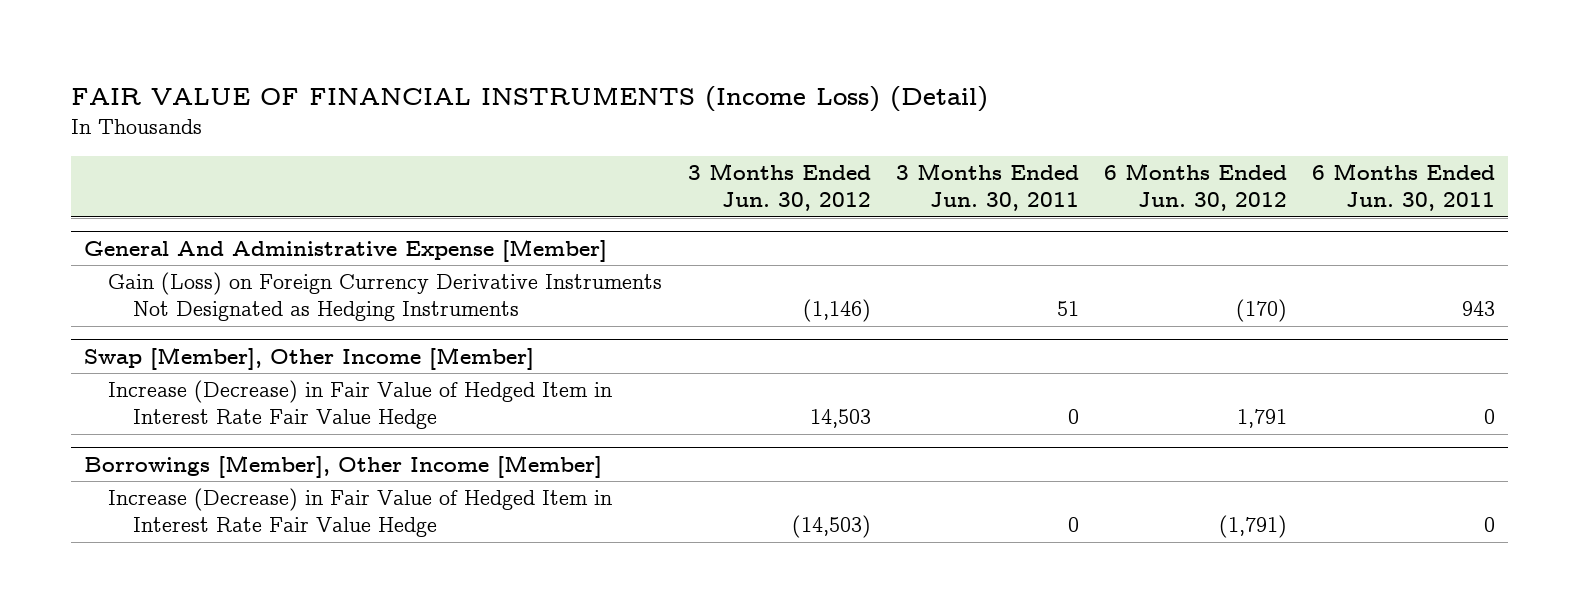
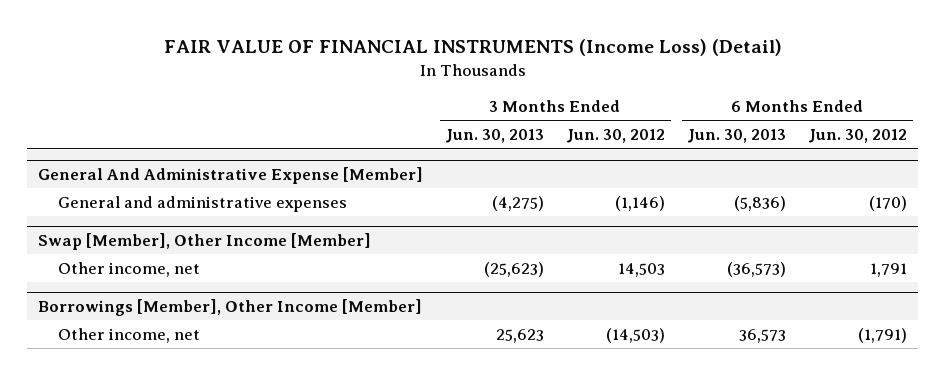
- | 3 Months Ended Jun. 30, 2012 | 3 Months Ended Jun. 30, 2011 | 6 Months Ended Jun. 30, 2012 | 6 Months Ended Jun. 30, 2011
+ | 3 Months Ended Jun. 30, 2013 | 3 Months Ended Jun. 30, 2012 | 6 Months Ended Jun. 30, 2013 | 6 Months Ended Jun. 30, 2012
@ General And Administrative Expense [Member]
- Gain (Loss) on Foreign Currency Derivative Instruments Not Designated as Hedging Instruments | (1,146) | 51 | (170) | 943
+ General and administrative expenses | (4,275) | (1,146) | (5,836) | (170)
@ Swap [Member], Other Income [Member]
- Increase (Decrease) in Fair Value of Hedged Item in Interest Rate Fair Value Hedge | 14,503 | 0 | 1,791 | 0
+ Other income, net | (25,623) | 14,503 | (36,573) | 1,791
@ Borrowings [Member], Other Income [Member]
- Increase (Decrease) in Fair Value of Hedged Item in Interest Rate Fair Value Hedge | (14,503) | 0 | (1,791) | 0
+ Other income, net | 25,623 | (14,503) | 36,573 | (1,791)

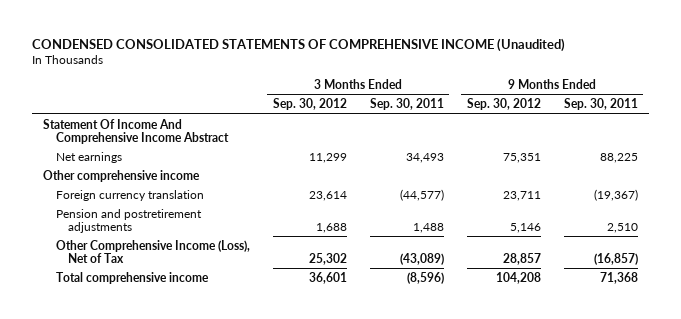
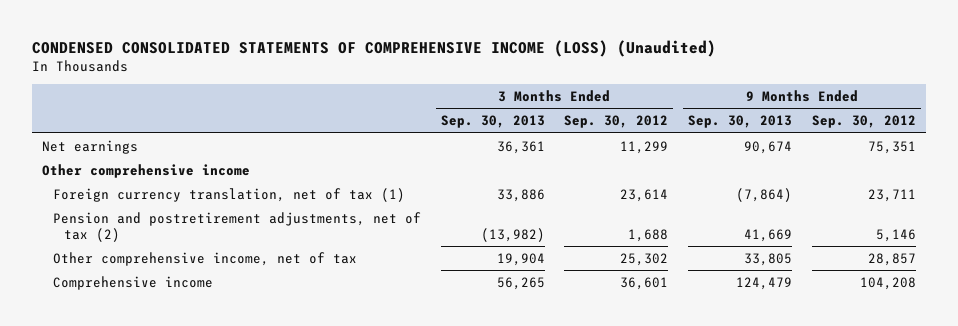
- CONDENSED CONSOLIDATED STATEMENTS OF COMPREHENSIVE INCOME (Unaudited)
+ CONDENSED CONSOLIDATED STATEMENTS OF COMPREHENSIVE INCOME (LOSS) (Unaudited)
- | 3 Months Ended Sep. 30, 2012 | 3 Months Ended Sep. 30, 2011 | 9 Months Ended Sep. 30, 2012 | 9 Months Ended Sep. 30, 2011
+ | 3 Months Ended Sep. 30, 2013 | 3 Months Ended Sep. 30, 2012 | 9 Months Ended Sep. 30, 2013 | 9 Months Ended Sep. 30, 2012
- Statement Of Income And Comprehensive Income Abstract
- Foreign currency translation | 23,614 | (44,577) | 23,711 | (19,367)
- Pension and postretirement adjustments | 1,688 | 1,488 | 5,146 | 2,510
- Other Comprehensive Income (Loss), Net of Tax | 25,302 | (43,089) | 28,857 | (16,857)
- Total comprehensive income | 36,601 | (8,596) | 104,208 | 71,368
+ Foreign currency translation, net of tax (1) | 33,886 | 23,614 | (7,864) | 23,711
+ Pension and postretirement adjustments, net of tax (2) | (13,982) | 1,688 | 41,669 | 5,146
+ Other comprehensive income, net of tax | 19,904 | 25,302 | 33,805 | 28,857
+ Comprehensive income | 56,265 | 36,601 | 124,479 | 104,208

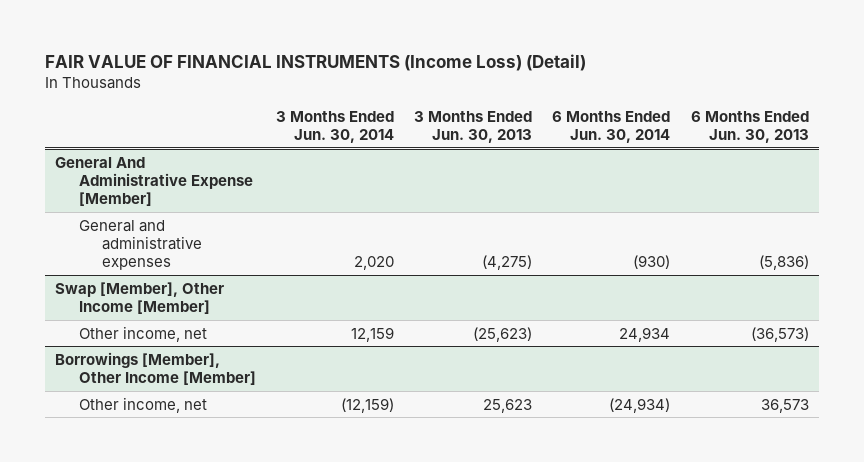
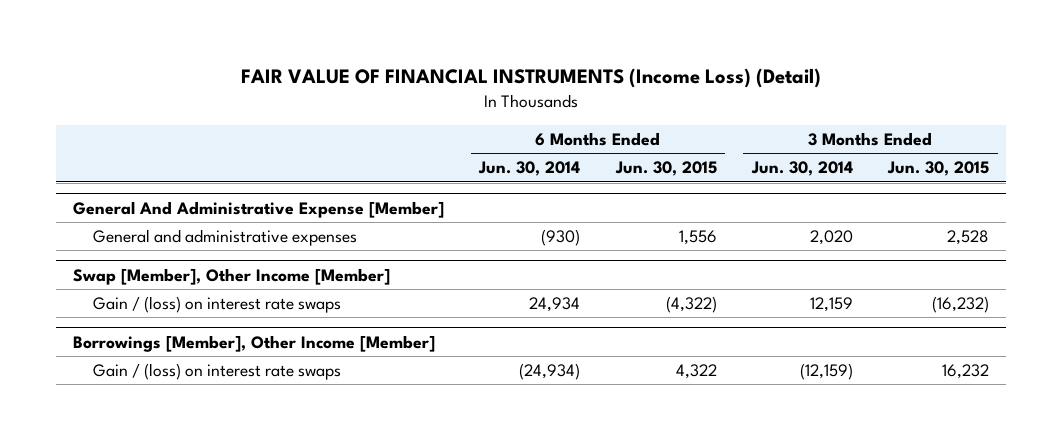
- | 3 Months Ended Jun. 30, 2014 | 3 Months Ended Jun. 30, 2013 | 6 Months Ended Jun. 30, 2014 | 6 Months Ended Jun. 30, 2013
+ | 6 Months Ended Jun. 30, 2014 | 6 Months Ended Jun. 30, 2015 | 3 Months Ended Jun. 30, 2014 | 3 Months Ended Jun. 30, 2015
@ Swap [Member], Other Income [Member]
- Other income, net | 12,159 | (25,623) | 24,934 | (36,573)
+ Gain / (loss) on interest rate swaps | 24,934 | (4,322) | 12,159 | (16,232)
@ Borrowings [Member], Other Income [Member]
- Other income, net | (12,159) | 25,623 | (24,934) | 36,573
+ Gain / (loss) on interest rate swaps | (24,934) | 4,322 | (12,159) | 16,232

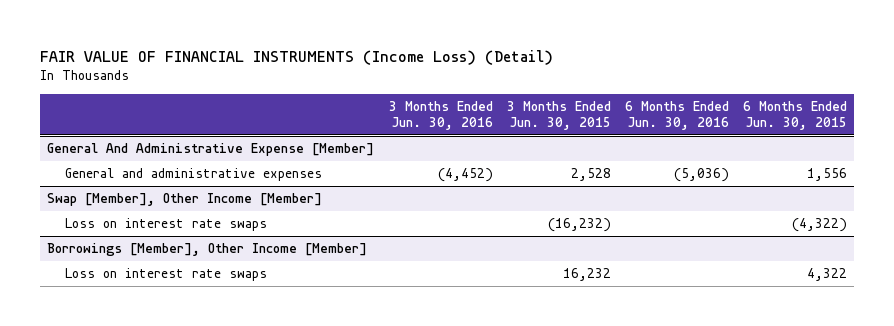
- | 6 Months Ended Jun. 30, 2014 | 6 Months Ended Jun. 30, 2015 | 3 Months Ended Jun. 30, 2014 | 3 Months Ended Jun. 30, 2015
+ | 3 Months Ended Jun. 30, 2016 | 3 Months Ended Jun. 30, 2015 | 6 Months Ended Jun. 30, 2016 | 6 Months Ended Jun. 30, 2015
@ Swap [Member], Other Income [Member]
- Gain / (loss) on interest rate swaps | 24,934 | (4,322) | 12,159 | (16,232)
+ Loss on interest rate swaps | | (16,232) | | (4,322)
@ Borrowings [Member], Other Income [Member]
- Gain / (loss) on interest rate swaps | (24,934) | 4,322 | (12,159) | 16,232
+ Loss on interest rate swaps | | 16,232 | | 4,322

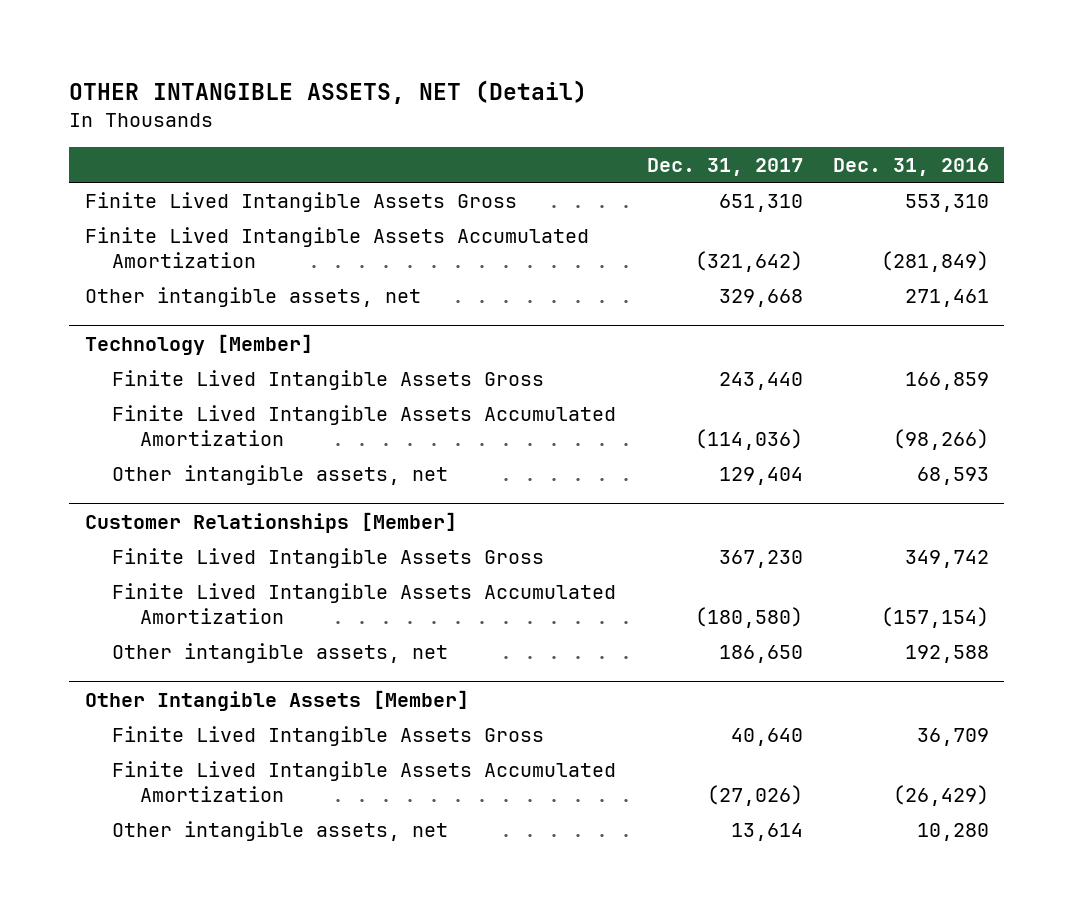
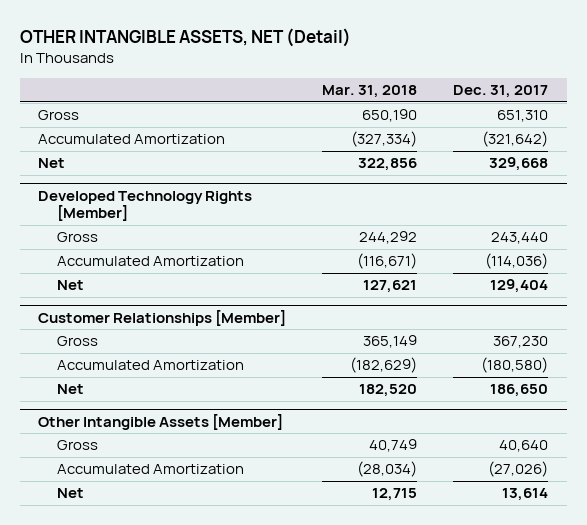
- | Dec. 31, 2017 | Dec. 31, 2016
+ | Mar. 31, 2018 | Dec. 31, 2017
- Finite Lived Intangible Assets Gross | 651,310 | 553,310
- Finite Lived Intangible Assets Accumulated Amortization | (321,642) | (281,849)
- Other intangible assets, net | 329,668 | 271,461
- Technology [Member]
- Finite Lived Intangible Assets Gross | 243,440 | 166,859
- Finite Lived Intangible Assets Accumulated Amortization | (114,036) | (98,266)
- Other intangible assets, net | 129,404 | 68,593
+ Gross | 650,190 | 651,310
+ Accumulated Amortization | (327,334) | (321,642)
+ Net | 322,856 | 329,668
+ Developed Technology Rights [Member]
+ Gross | 244,292 | 243,440
+ Accumulated Amortization | (116,671) | (114,036)
+ Net | 127,621 | 129,404
@ Customer Relationships [Member]
- Finite Lived Intangible Assets Gross | 367,230 | 349,742
- Finite Lived Intangible Assets Accumulated Amortization | (180,580) | (157,154)
- Other intangible assets, net | 186,650 | 192,588
+ Gross | 365,149 | 367,230
+ Accumulated Amortization | (182,629) | (180,580)
+ Net | 182,520 | 186,650
@ Other Intangible Assets [Member]
- Finite Lived Intangible Assets Gross | 40,640 | 36,709
- Finite Lived Intangible Assets Accumulated Amortization | (27,026) | (26,429)
- Other intangible assets, net | 13,614 | 10,280
+ Gross | 40,749 | 40,640
+ Accumulated Amortization | (28,034) | (27,026)
+ Net | 12,715 | 13,614

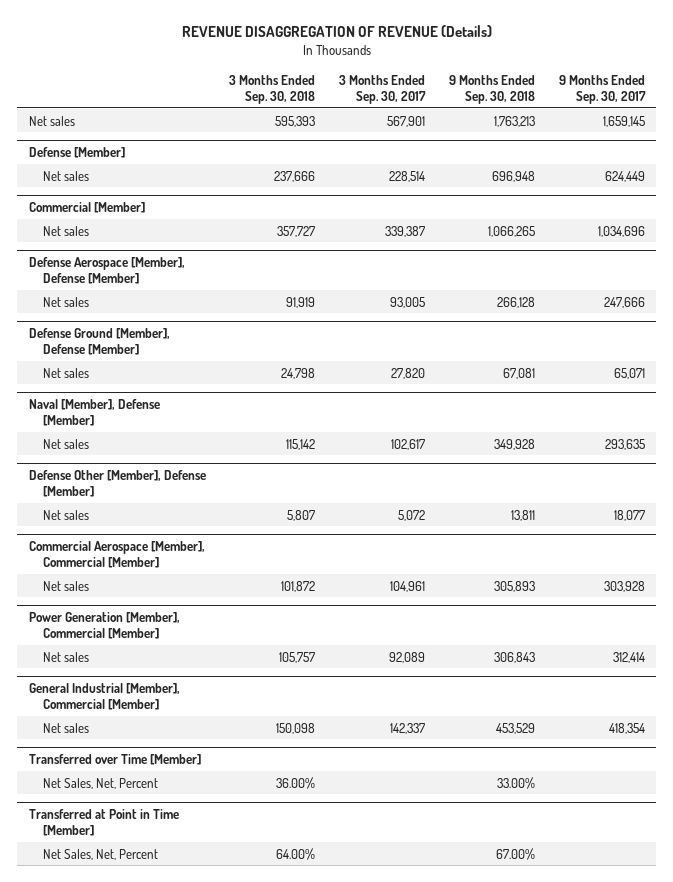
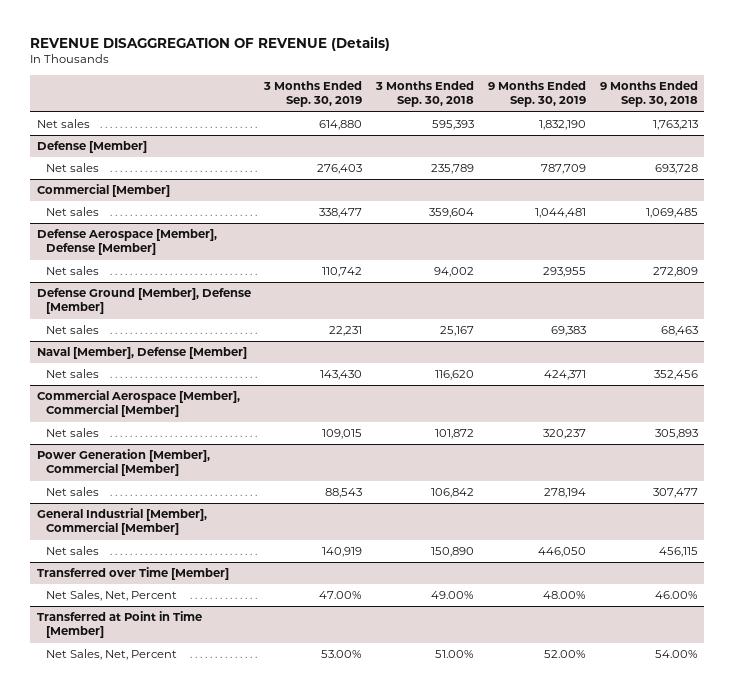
- | 3 Months Ended Sep. 30, 2018 | 3 Months Ended Sep. 30, 2017 | 9 Months Ended Sep. 30, 2018 | 9 Months Ended Sep. 30, 2017
+ | 3 Months Ended Sep. 30, 2019 | 3 Months Ended Sep. 30, 2018 | 9 Months Ended Sep. 30, 2019 | 9 Months Ended Sep. 30, 2018
@ Defense [Member]
- Net sales | 237,666 | 228,514 | 696,948 | 624,449
+ Net sales | 276,403 | 235,789 | 787,709 | 693,728
@ Commercial [Member]
- Net sales | 357,727 | 339,387 | 1,066,265 | 1,034,696
+ Net sales | 338,477 | 359,604 | 1,044,481 | 1,069,485
@ Defense Aerospace [Member], Defense [Member]
- Net sales | 91,919 | 93,005 | 266,128 | 247,666
+ Net sales | 110,742 | 94,002 | 293,955 | 272,809
@ Defense Ground [Member], Defense [Member]
- Net sales | 24,798 | 27,820 | 67,081 | 65,071
+ Net sales | 22,231 | 25,167 | 69,383 | 68,463
@ Naval [Member], Defense [Member]
- Net sales | 115,142 | 102,617 | 349,928 | 293,635
- Defense Other [Member], Defense [Member]
- Net sales | 5,807 | 5,072 | 13,811 | 18,077
@ Naval [Member], Defense [Member]
+ Net sales | 143,430 | 116,620 | 424,371 | 352,456
@ Power Generation [Member], Commercial [Member]
- Net sales | 105,757 | 92,089 | 306,843 | 312,414
+ Net sales | 88,543 | 106,842 | 278,194 | 307,477
@ General Industrial [Member], Commercial [Member]
- Net sales | 150,098 | 142,337 | 453,529 | 418,354
+ Net sales | 140,919 | 150,890 | 446,050 | 456,115
@ Transferred over Time [Member]
- Net Sales, Net, Percent | 36.00% | | 33.00% |
+ Net Sales, Net, Percent | 47.00% | 49.00% | 48.00% | 46.00%
@ Transferred at Point in Time [Member]
- Net Sales, Net, Percent | 64.00% | | 67.00% |
+ Net Sales, Net, Percent | 53.00% | 51.00% | 52.00% | 54.00%

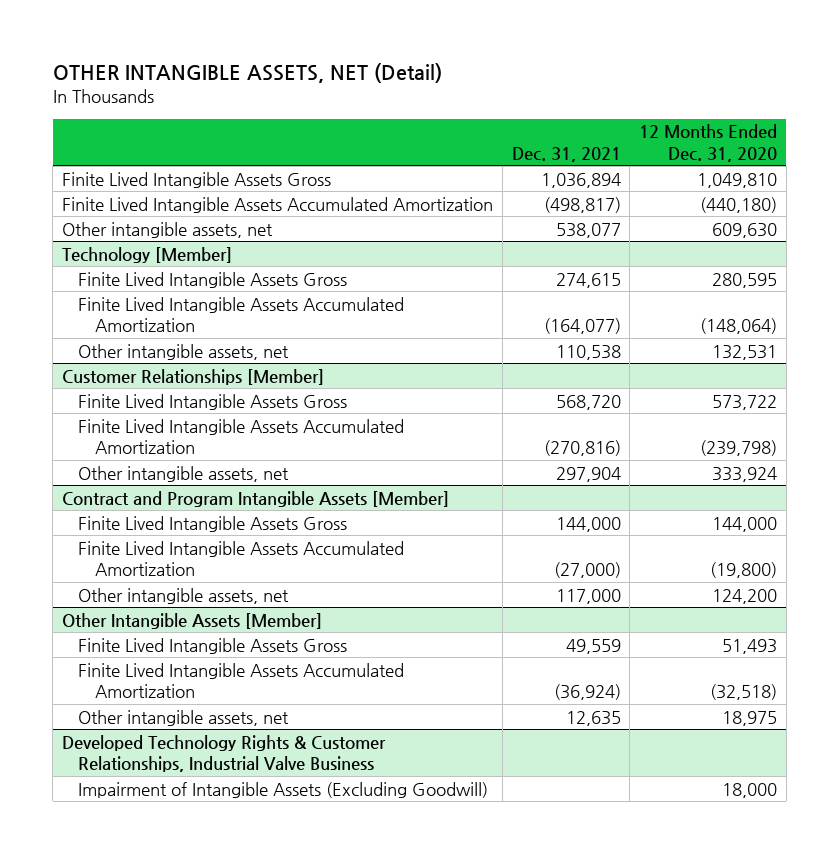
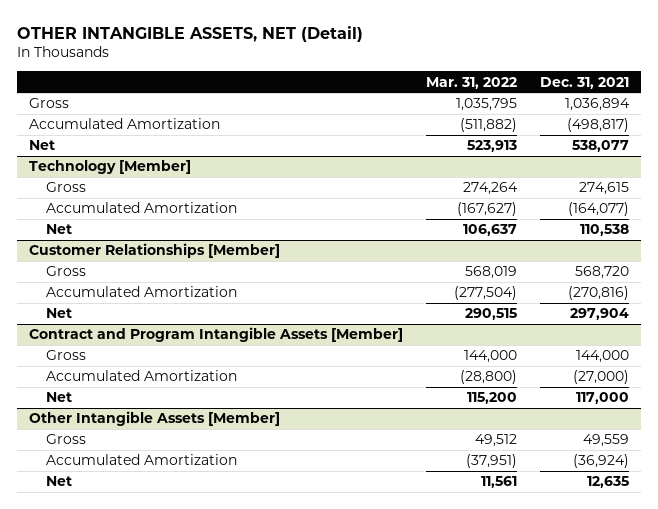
- | Dec. 31, 2021 | 12 Months Ended Dec. 31, 2020
+ | Mar. 31, 2022 | Dec. 31, 2021
- Finite Lived Intangible Assets Gross | 1,036,894 | 1,049,810
- Finite Lived Intangible Assets Accumulated Amortization | (498,817) | (440,180)
- Other intangible assets, net | 538,077 | 609,630
+ Gross | 1,035,795 | 1,036,894
+ Accumulated Amortization | (511,882) | (498,817)
+ Net | 523,913 | 538,077
@ Technology [Member]
- Finite Lived Intangible Assets Gross | 274,615 | 280,595
- Finite Lived Intangible Assets Accumulated Amortization | (164,077) | (148,064)
- Other intangible assets, net | 110,538 | 132,531
+ Gross | 274,264 | 274,615
+ Accumulated Amortization | (167,627) | (164,077)
+ Net | 106,637 | 110,538
@ Customer Relationships [Member]
- Finite Lived Intangible Assets Gross | 568,720 | 573,722
- Finite Lived Intangible Assets Accumulated Amortization | (270,816) | (239,798)
- Other intangible assets, net | 297,904 | 333,924
+ Gross | 568,019 | 568,720
+ Accumulated Amortization | (277,504) | (270,816)
+ Net | 290,515 | 297,904
@ Contract and Program Intangible Assets [Member]
- Finite Lived Intangible Assets Gross | 144,000 | 144,000
- Finite Lived Intangible Assets Accumulated Amortization | (27,000) | (19,800)
- Other intangible assets, net | 117,000 | 124,200
+ Gross | 144,000 | 144,000
+ Accumulated Amortization | (28,800) | (27,000)
+ Net | 115,200 | 117,000
@ Other Intangible Assets [Member]
- Finite Lived Intangible Assets Gross | 49,559 | 51,493
- Finite Lived Intangible Assets Accumulated Amortization | (36,924) | (32,518)
- Other intangible assets, net | 12,635 | 18,975
- Developed Technology Rights & Customer Relationships, Industrial Valve Business
- Impairment of Intangible Assets (Excluding Goodwill) | | 18,000
@ Other Intangible Assets [Member]
+ Gross | 49,512 | 49,559
+ Accumulated Amortization | (37,951) | (36,924)
+ Net | 11,561 | 12,635

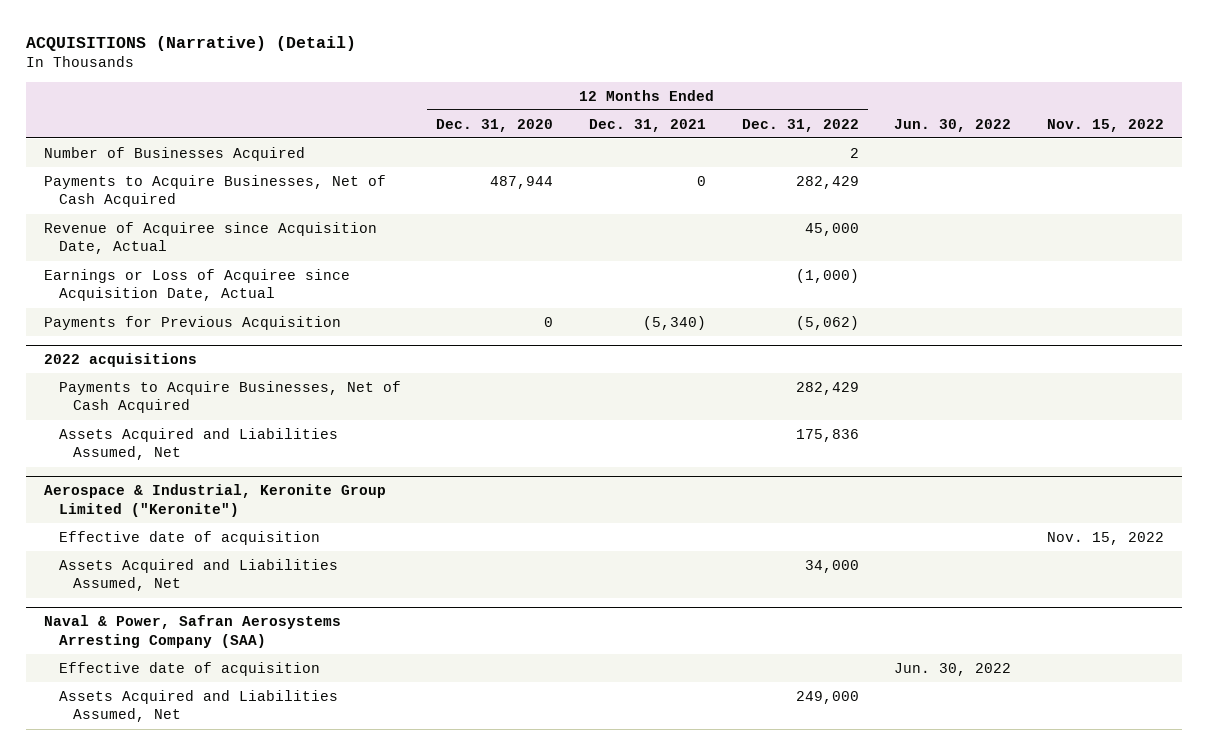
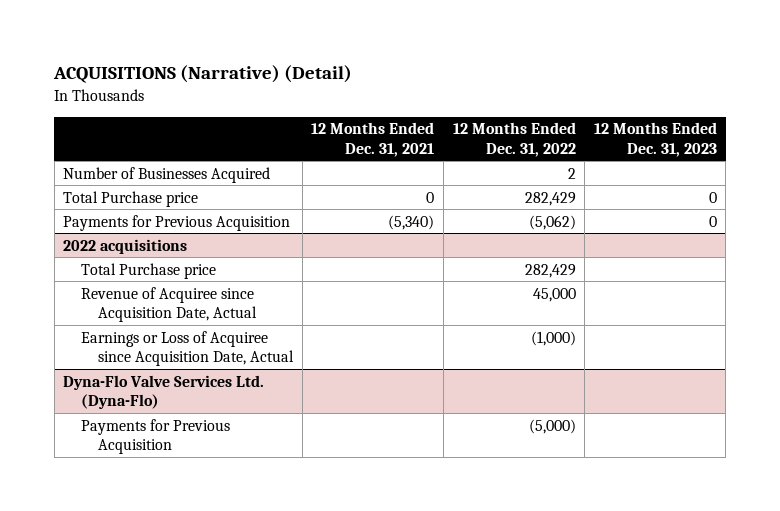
- | 12 Months Ended Dec. 31, 2020 | 12 Months Ended Dec. 31, 2021 | 12 Months Ended Dec. 31, 2022 | Jun. 30, 2022 | Nov. 15, 2022
+ | 12 Months Ended Dec. 31, 2021 | 12 Months Ended Dec. 31, 2022 | 12 Months Ended Dec. 31, 2023
- Payments to Acquire Businesses, Net of Cash Acquired | 487,944 | 0 | 282,429 | |
- Revenue of Acquiree since Acquisition Date, Actual | | | 45,000 | |
- Earnings or Loss of Acquiree since Acquisition Date, Actual | | | (1,000) | |
+ Total Purchase price | 0 | 282,429 | 0
@ 2022 acquisitions
- Payments to Acquire Businesses, Net of Cash Acquired | | | 282,429 | |
- Assets Acquired and Liabilities Assumed, Net | | | 175,836 | |
- Aerospace & Industrial, Keronite Group Limited ("Keronite")
- Effective date of acquisition | | | | | Nov. 15, 2022
- Assets Acquired and Liabilities Assumed, Net | | | 34,000 | |
- Naval & Power, Safran Aerosystems Arresting Company (SAA)
- Effective date of acquisition | | | | Jun. 30, 2022 |
- Assets Acquired and Liabilities Assumed, Net | | | 249,000 | |
@ 2022 acquisitions
+ Total Purchase price | | 282,429 |
+ Revenue of Acquiree since Acquisition Date, Actual | | 45,000 |
+ Earnings or Loss of Acquiree since Acquisition Date, Actual | | (1,000) |
+ Dyna-Flo Valve Services Ltd. (Dyna-Flo)
+ Payments for Previous Acquisition | | (5,000) |

